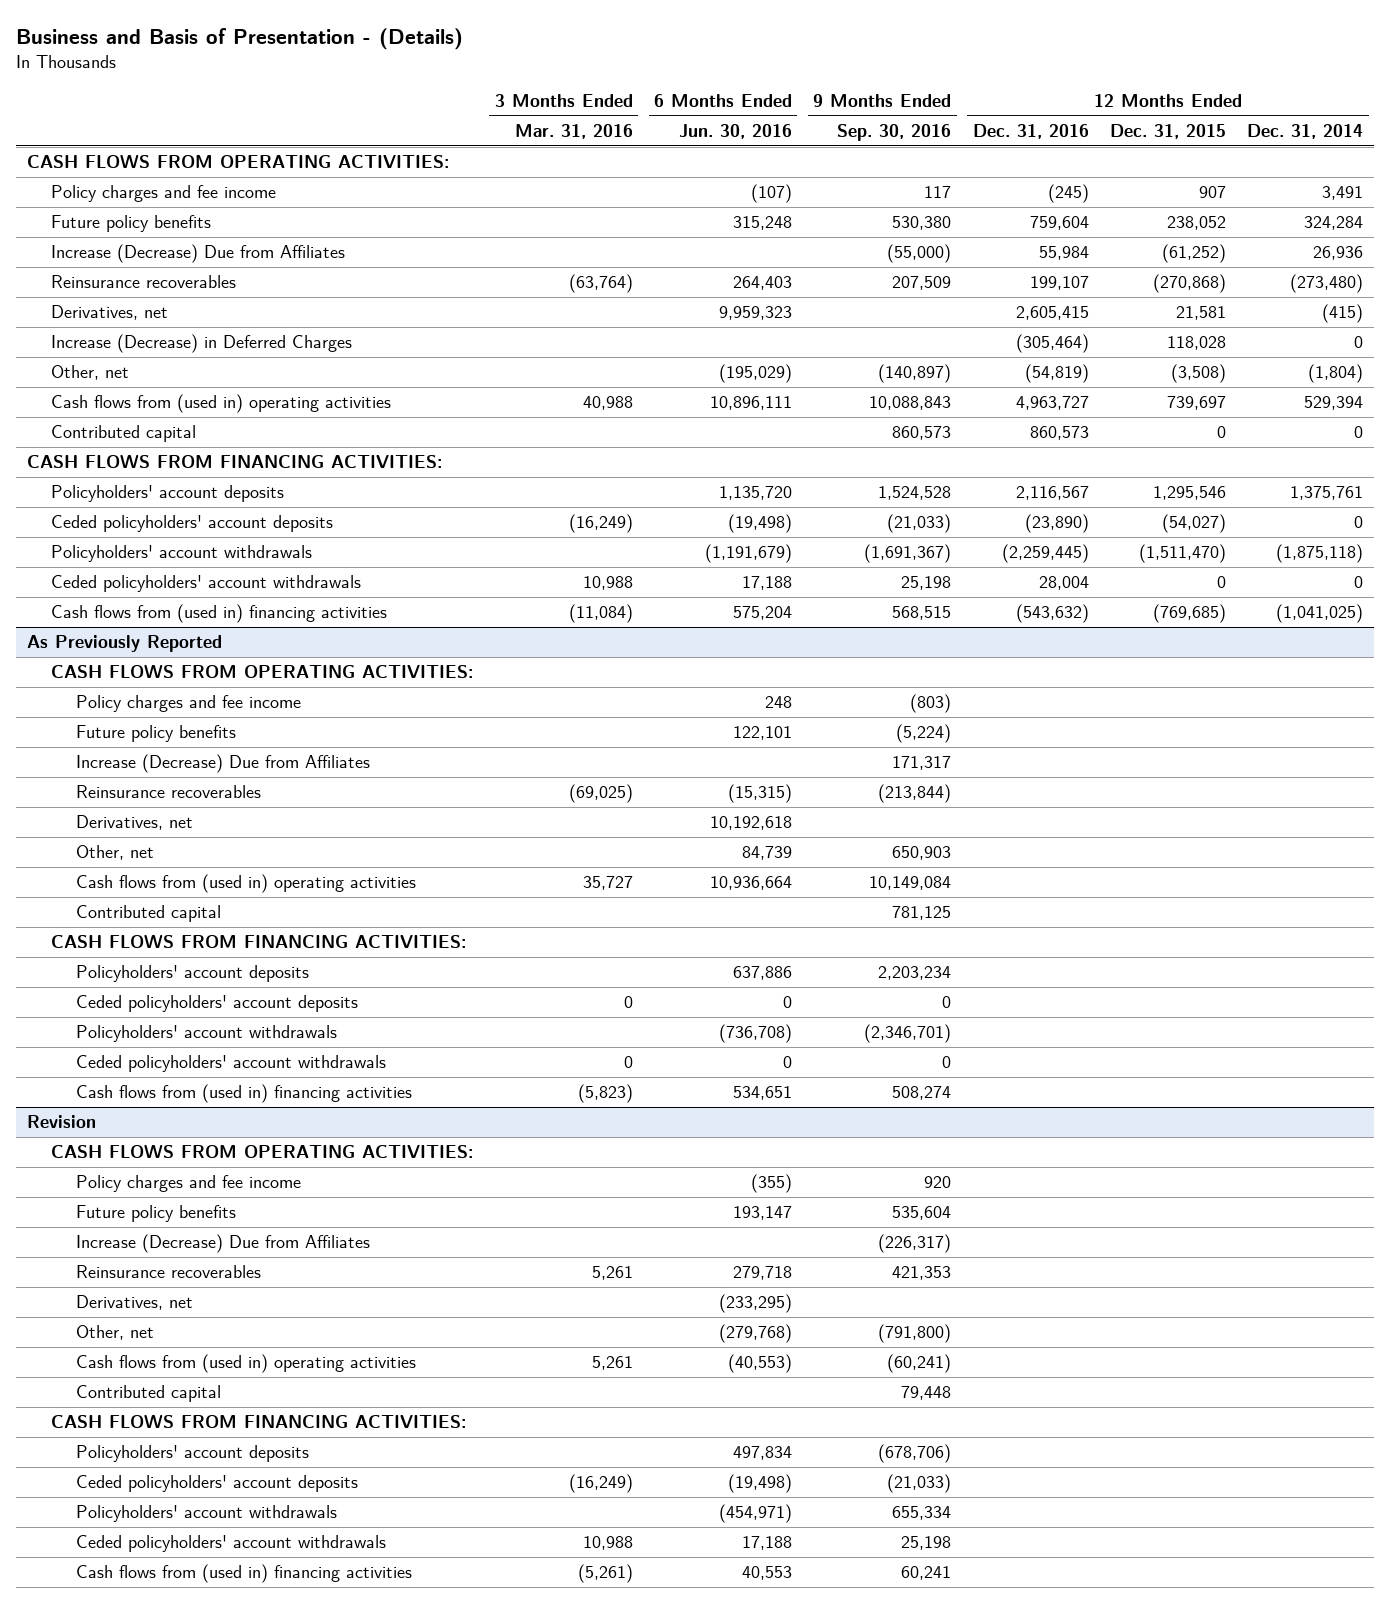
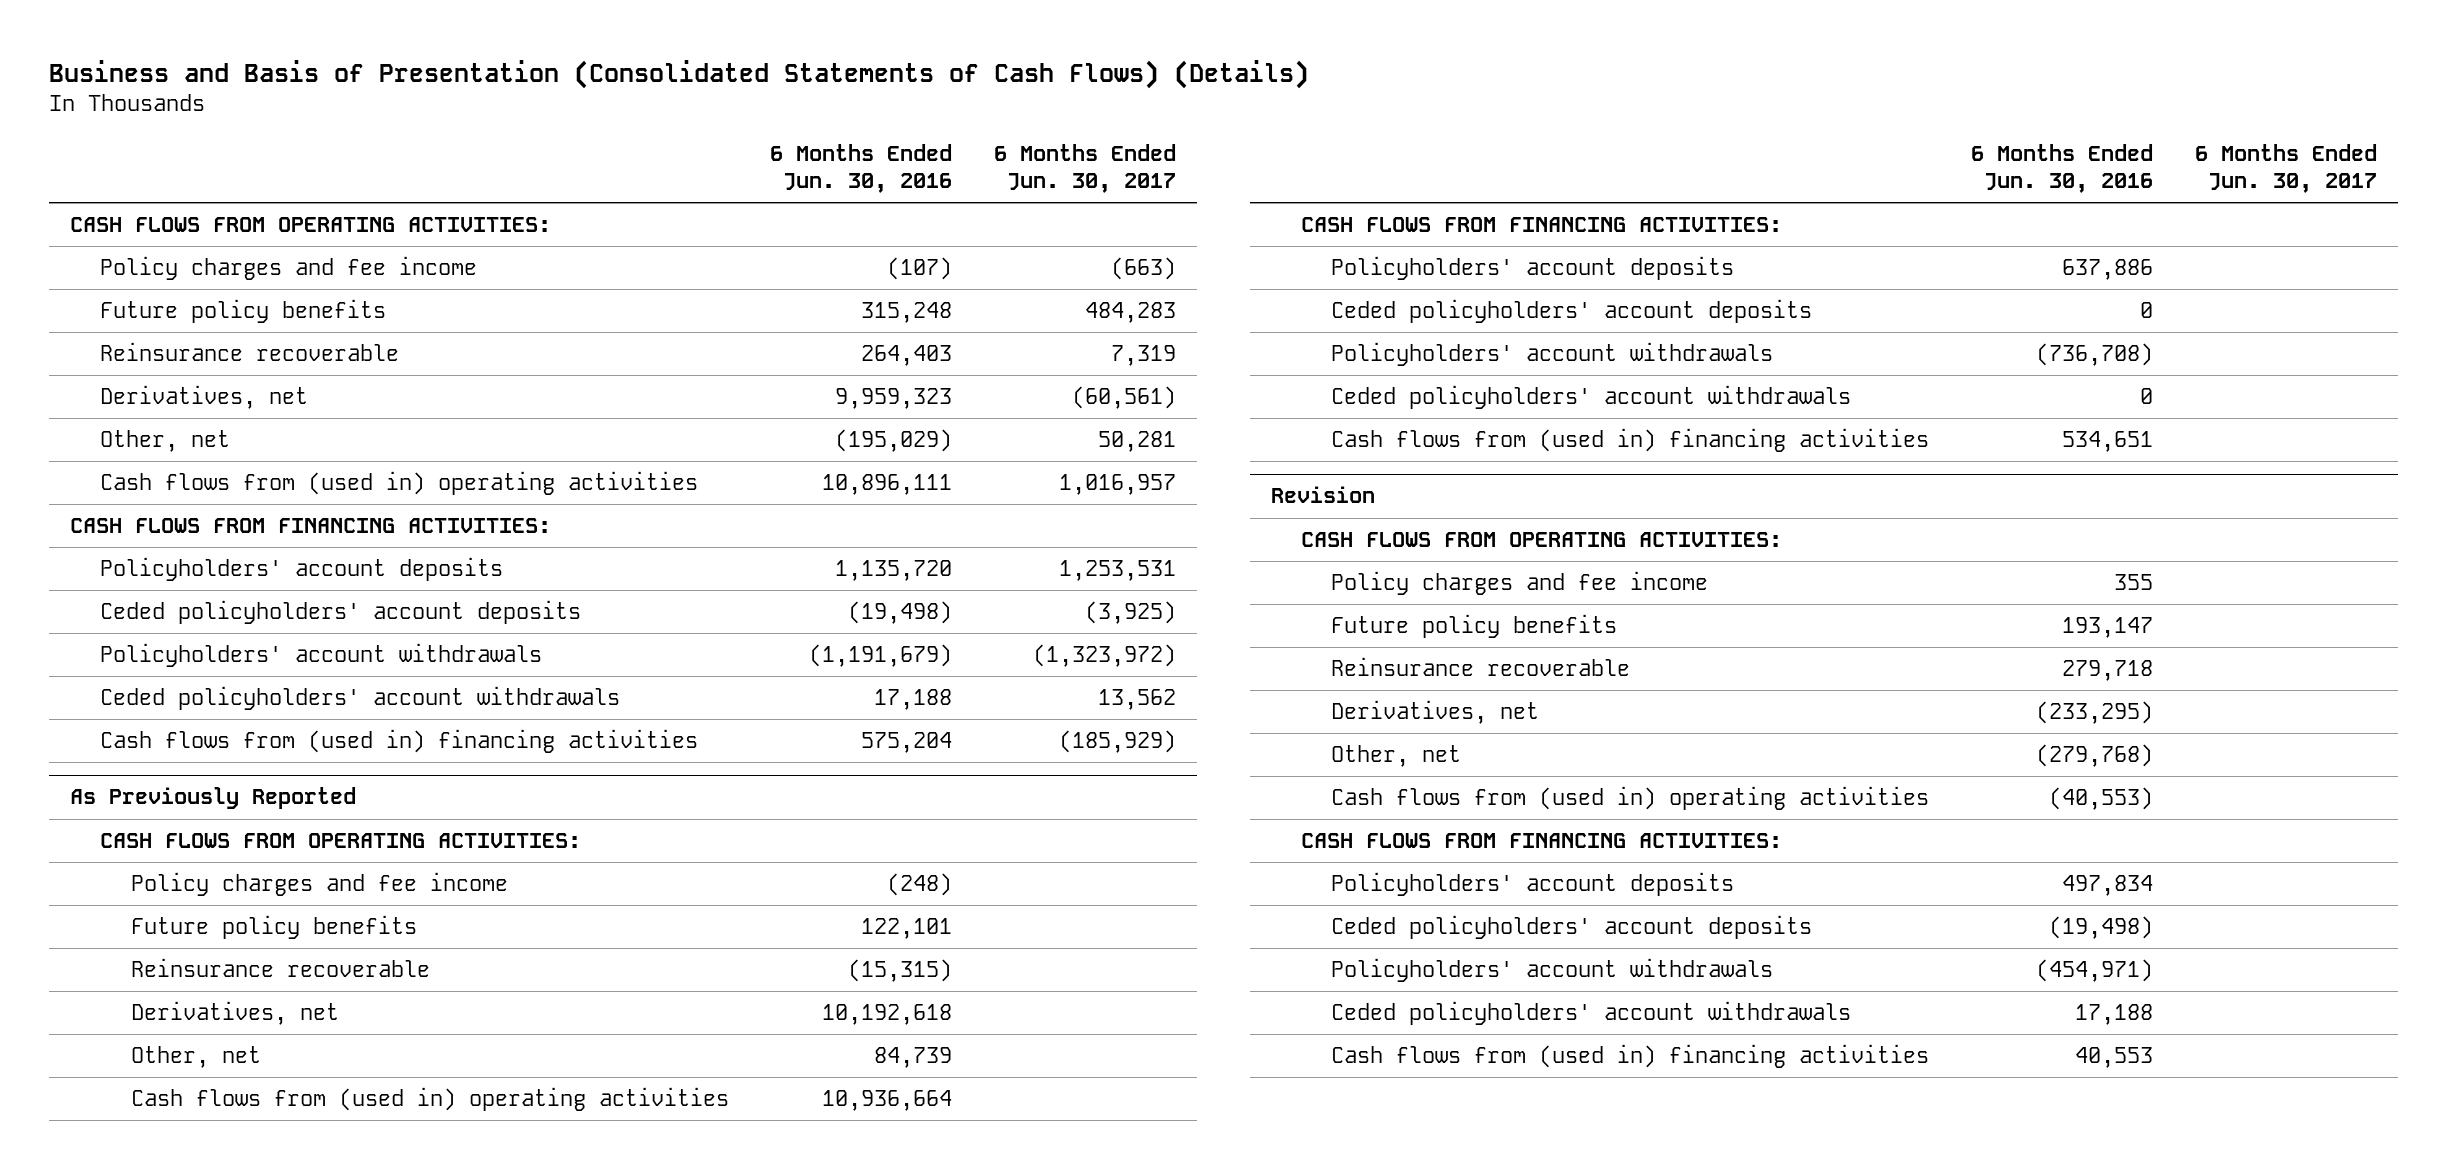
- Business and Basis of Presentation - (Details)
+ Business and Basis of Presentation (Consolidated Statements of Cash Flows) (Details)
- | 3 Months Ended Mar. 31, 2016 | 6 Months Ended Jun. 30, 2016 | 9 Months Ended Sep. 30, 2016 | 12 Months Ended Dec. 31, 2016 | 12 Months Ended Dec. 31, 2015 | 12 Months Ended Dec. 31, 2014
+ | 6 Months Ended Jun. 30, 2016 | 6 Months Ended Jun. 30, 2017
- Increase (Decrease) Due from Affiliates | | | (55,000) | 55,984 | (61,252) | 26,936
- Reinsurance recoverables | (63,764) | 264,403 | 207,509 | 199,107 | (270,868) | (273,480)
+ Reinsurance recoverable | 264,403 | 7,319
- Increase (Decrease) in Deferred Charges | | | | (305,464) | 118,028 | 0
- Contributed capital | | | 860,573 | 860,573 | 0 | 0
@ As Previously Reported
- Policy charges and fee income | | 248 | (803) | | |
+ Policy charges and fee income | (248) |
- Increase (Decrease) Due from Affiliates | | | 171,317 | | |
- Reinsurance recoverables | (69,025) | (15,315) | (213,844) | | |
+ Reinsurance recoverable | (15,315) |
- Contributed capital | | | 781,125 | | |
@ Revision
- Policy charges and fee income | | (355) | 920 | | |
+ Policy charges and fee income | 355 |
- Increase (Decrease) Due from Affiliates | | | (226,317) | | |
- Reinsurance recoverables | 5,261 | 279,718 | 421,353 | | |
+ Reinsurance recoverable | 279,718 |
- Contributed capital | | | 79,448 | | |

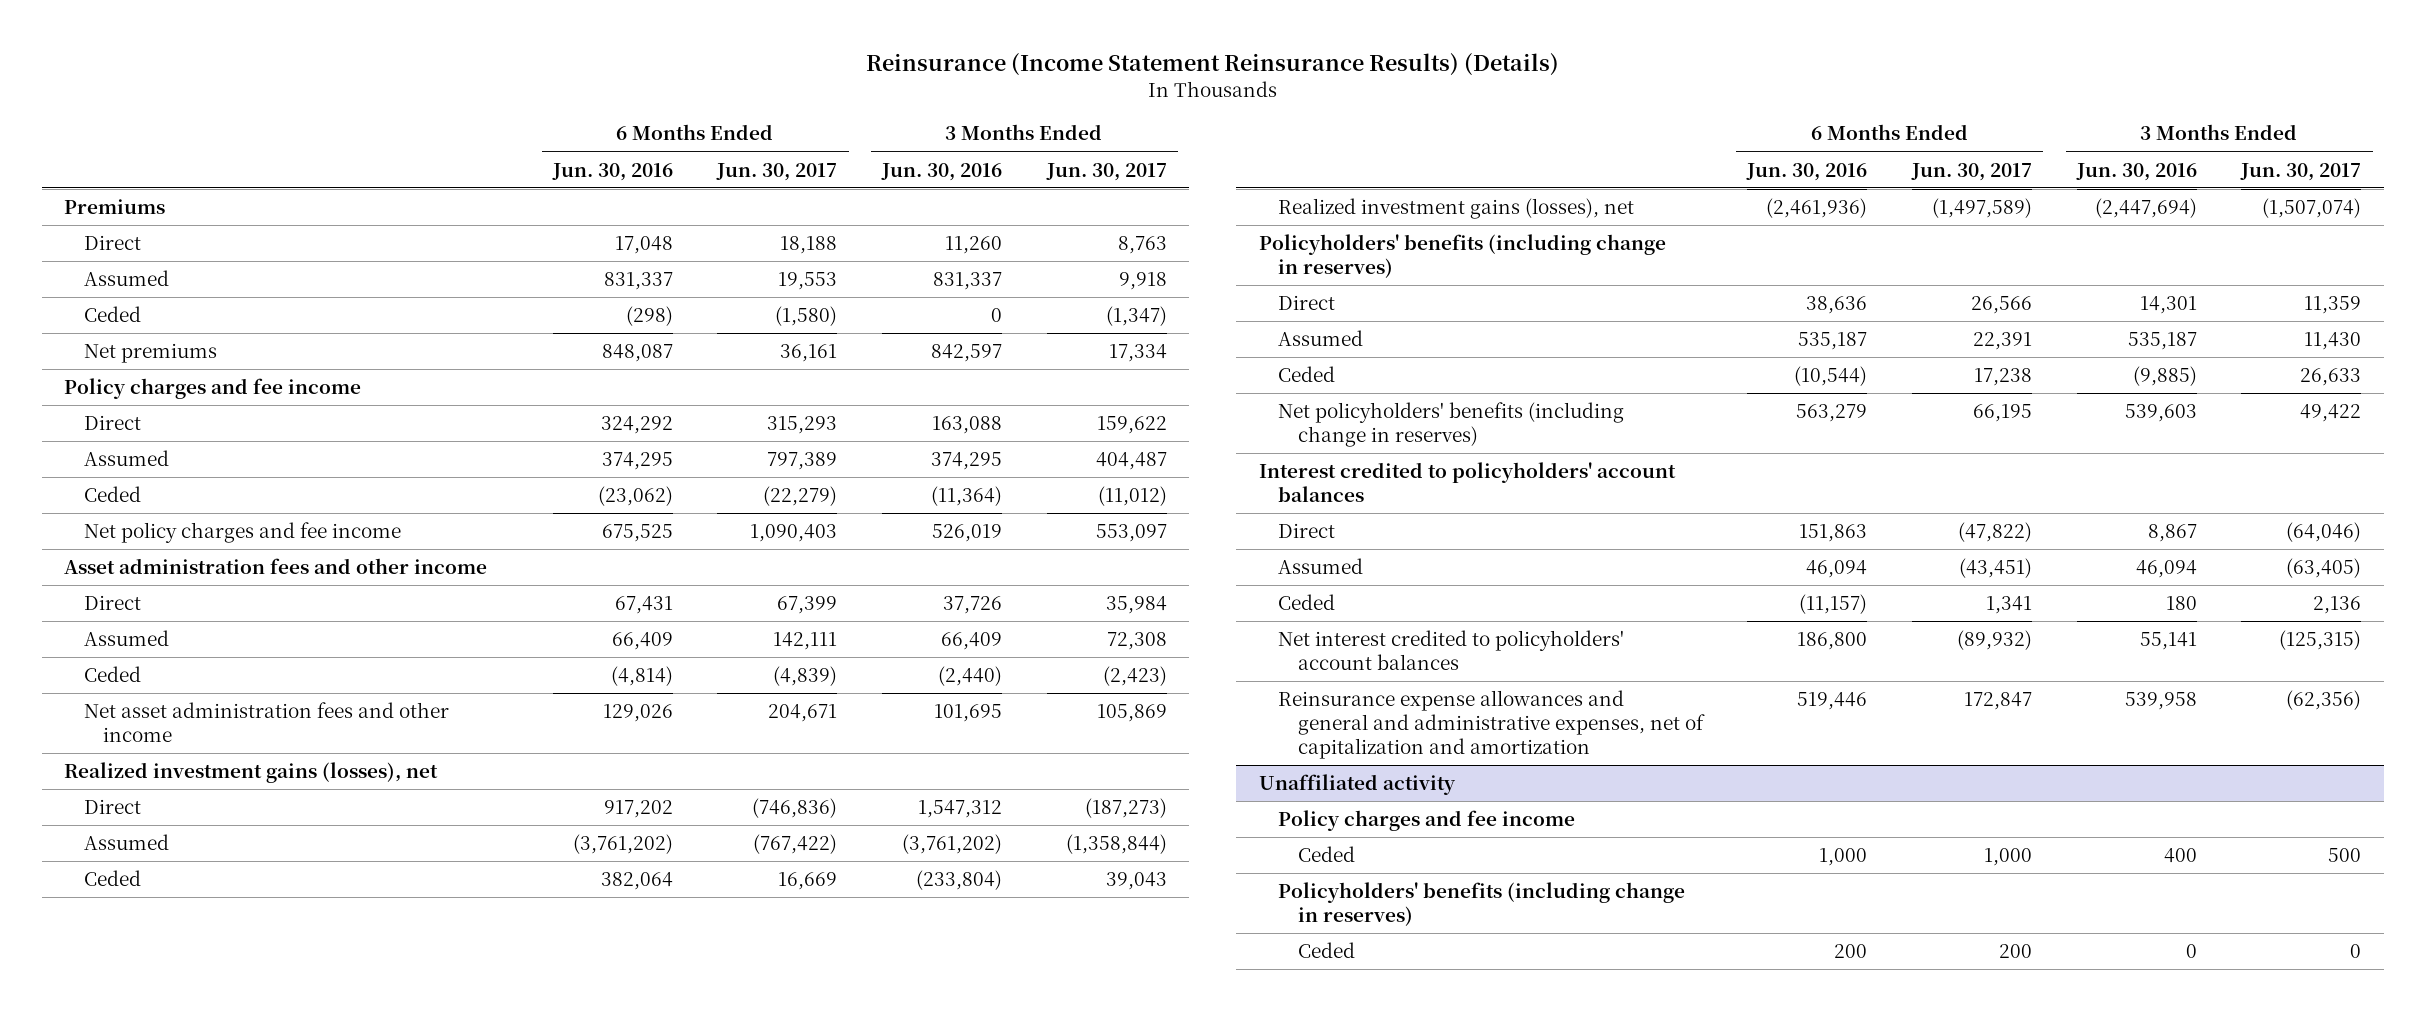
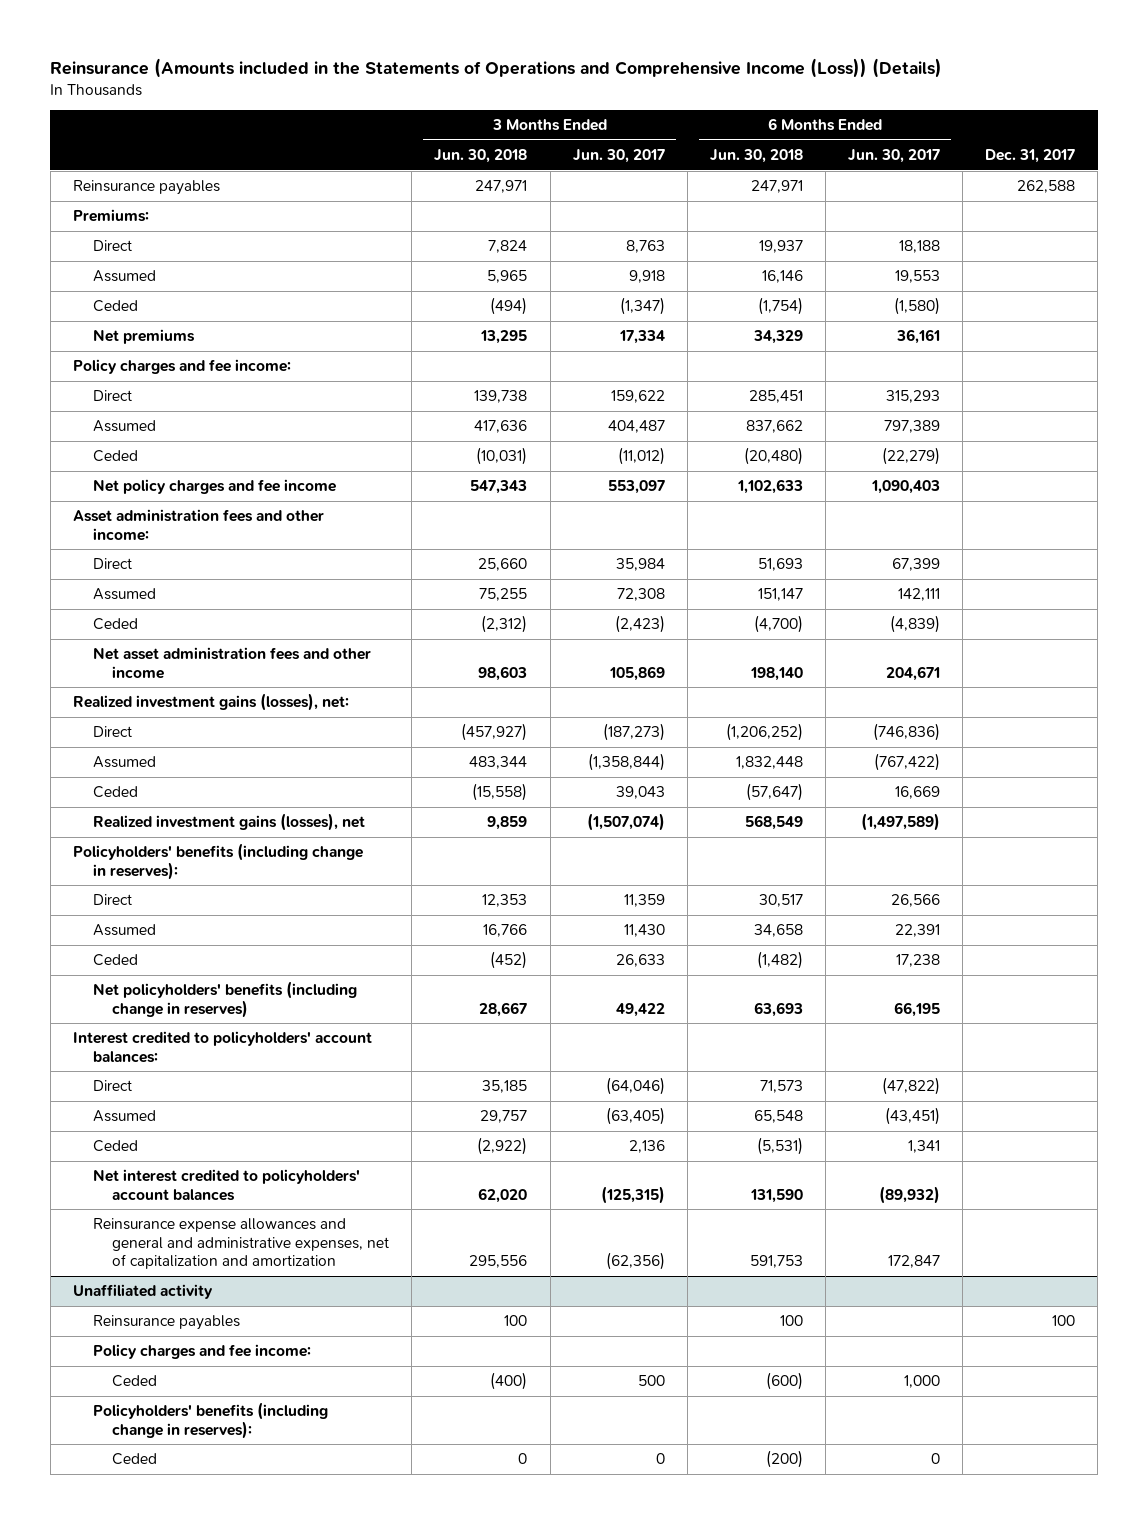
- Reinsurance (Income Statement Reinsurance Results) (Details)
+ Reinsurance (Amounts included in the Statements of Operations and Comprehensive Income (Loss)) (Details)
- | 6 Months Ended Jun. 30, 2016 | 6 Months Ended Jun. 30, 2017 | 3 Months Ended Jun. 30, 2016 | 3 Months Ended Jun. 30, 2017
+ | 3 Months Ended Jun. 30, 2018 | 3 Months Ended Jun. 30, 2017 | 6 Months Ended Jun. 30, 2018 | 6 Months Ended Jun. 30, 2017 | Dec. 31, 2017
- Premiums
+ Reinsurance payables | 247,971 | | 247,971 | | 262,588
+ Premiums:
- Policy charges and fee income
+ Policy charges and fee income:
- Asset administration fees and other income
+ Asset administration fees and other income:
- Realized investment gains (losses), net
+ Realized investment gains (losses), net:
- Policyholders' benefits (including change in reserves)
+ Policyholders' benefits (including change in reserves):
- Interest credited to policyholders' account balances
+ Interest credited to policyholders' account balances:
@ Unaffiliated activity
- Policy charges and fee income
+ Reinsurance payables | 100 | | 100 | | 100
+ Policy charges and fee income:
- Policyholders' benefits (including change in reserves)
- Ceded | 200 | 200 | 0 | 0
+ Policyholders' benefits (including change in reserves):
+ Ceded | 0 | 0 | (200) | 0 |

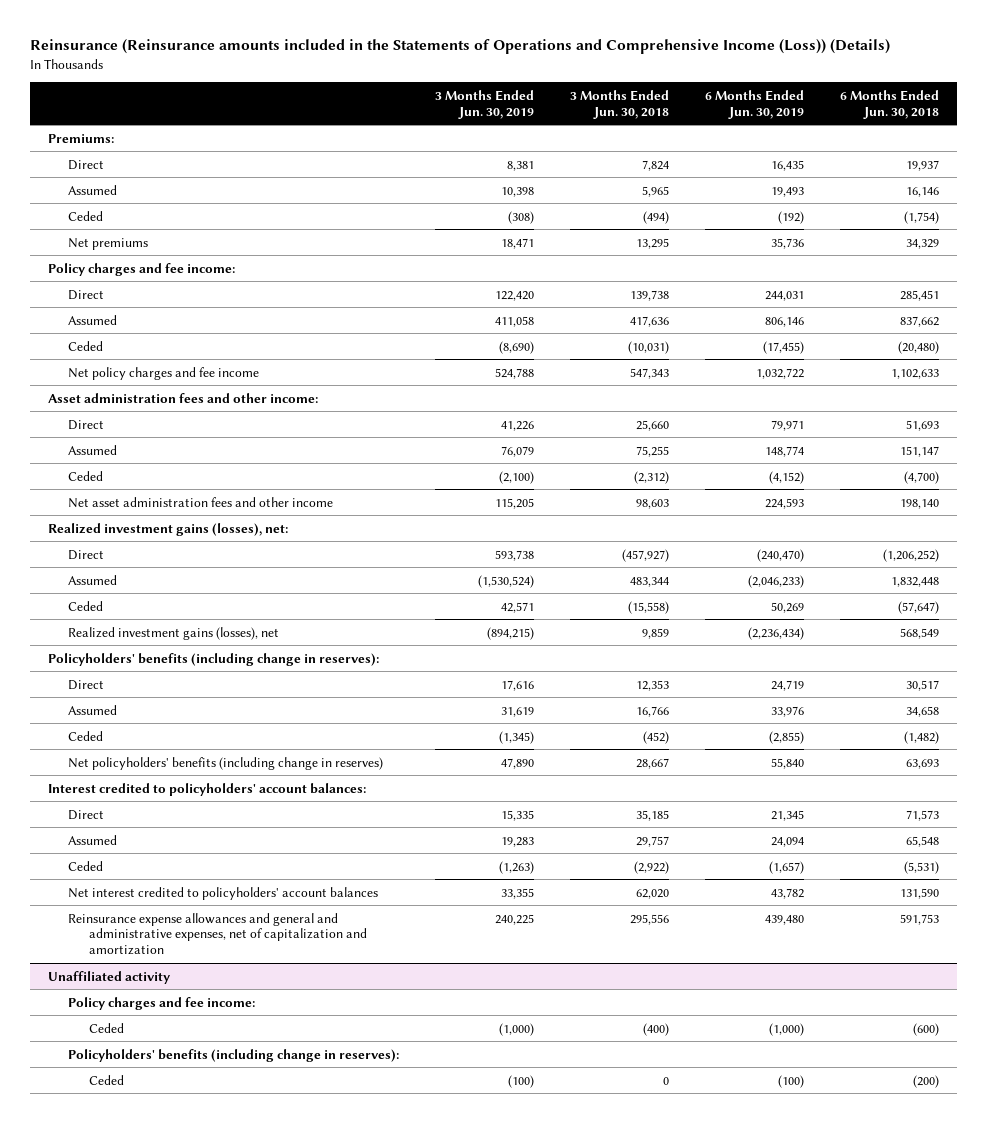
- Reinsurance (Amounts included in the Statements of Operations and Comprehensive Income (Loss)) (Details)
+ Reinsurance (Reinsurance amounts included in the Statements of Operations and Comprehensive Income (Loss)) (Details)
- | 3 Months Ended Jun. 30, 2018 | 3 Months Ended Jun. 30, 2017 | 6 Months Ended Jun. 30, 2018 | 6 Months Ended Jun. 30, 2017 | Dec. 31, 2017
+ | 3 Months Ended Jun. 30, 2019 | 3 Months Ended Jun. 30, 2018 | 6 Months Ended Jun. 30, 2019 | 6 Months Ended Jun. 30, 2018
- Reinsurance payables | 247,971 | | 247,971 | | 262,588
@ Unaffiliated activity
- Reinsurance payables | 100 | | 100 | | 100

